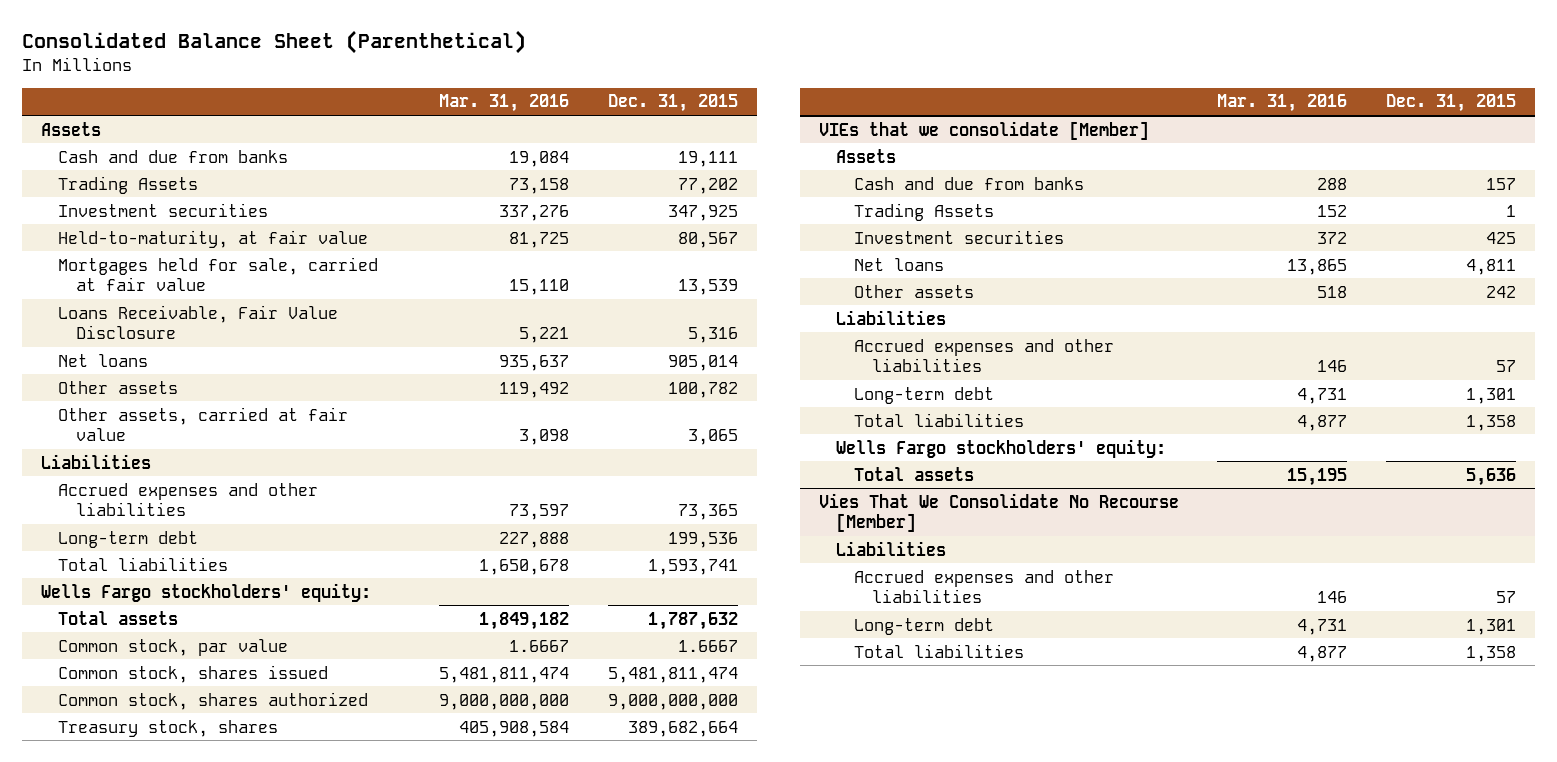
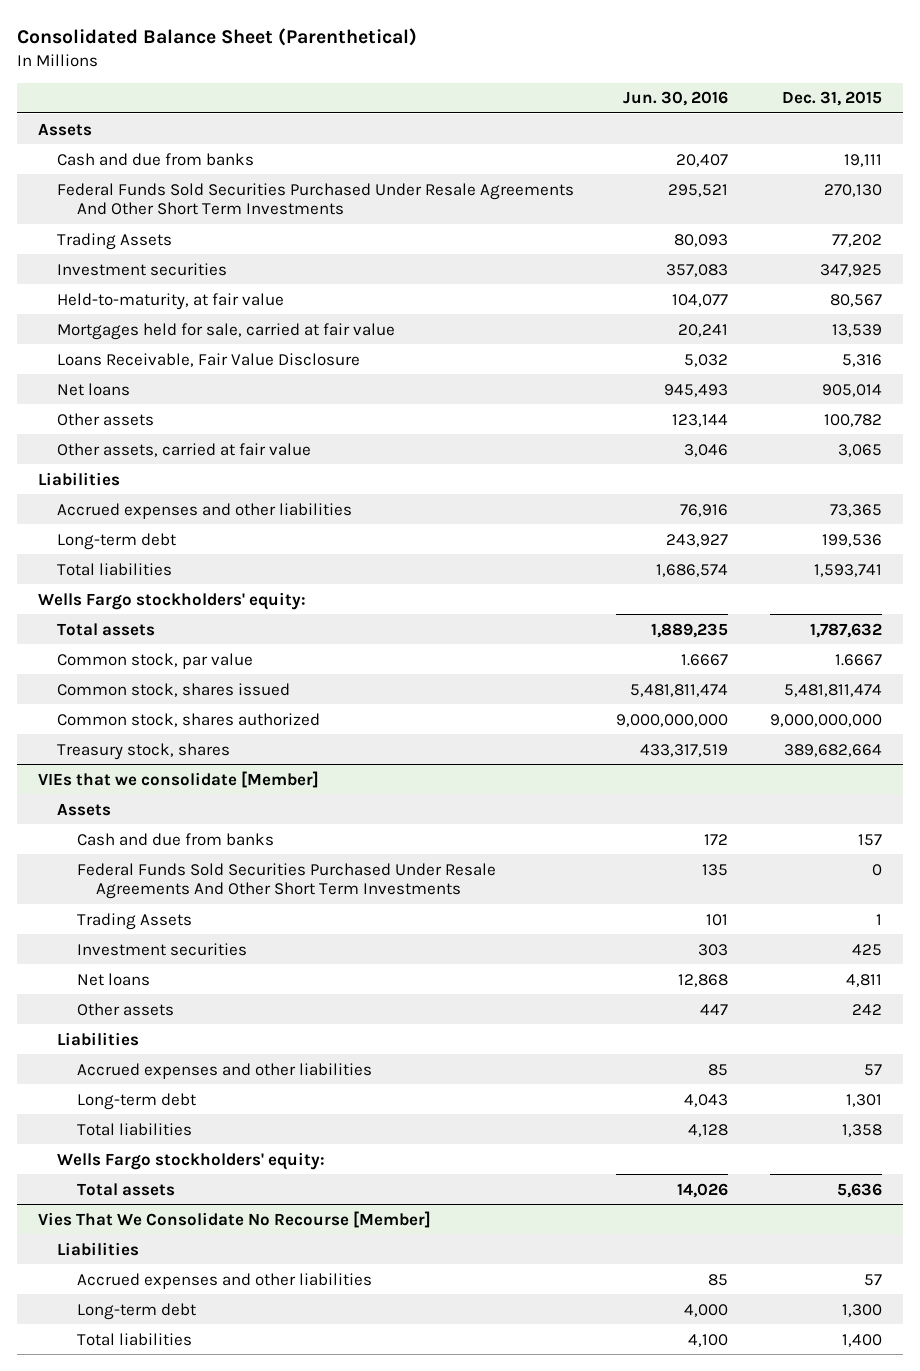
- | Mar. 31, 2016 | Dec. 31, 2015
+ | Jun. 30, 2016 | Dec. 31, 2015
+ Federal Funds Sold Securities Purchased Under Resale Agreements And Other Short Term Investments | 295,521 | 270,130
@ VIEs that we consolidate [Member]
+ Federal Funds Sold Securities Purchased Under Resale Agreements And Other Short Term Investments | 135 | 0
@ Vies That We Consolidate No Recourse [Member]
- Long-term debt | 4,731 | 1,301
- Total liabilities | 4,877 | 1,358
+ Long-term debt | 4,000 | 1,300
+ Total liabilities | 4,100 | 1,400

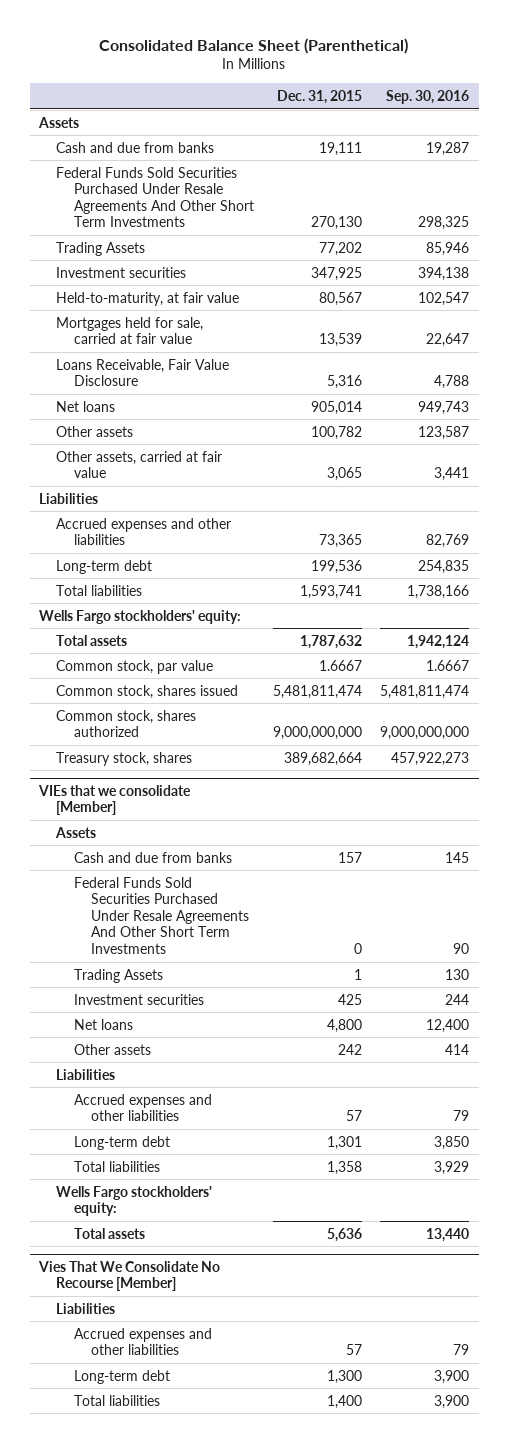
- | Jun. 30, 2016 | Dec. 31, 2015
+ | Dec. 31, 2015 | Sep. 30, 2016
@ VIEs that we consolidate [Member]
- Net loans | 12,868 | 4,811
+ Net loans | 4,800 | 12,400

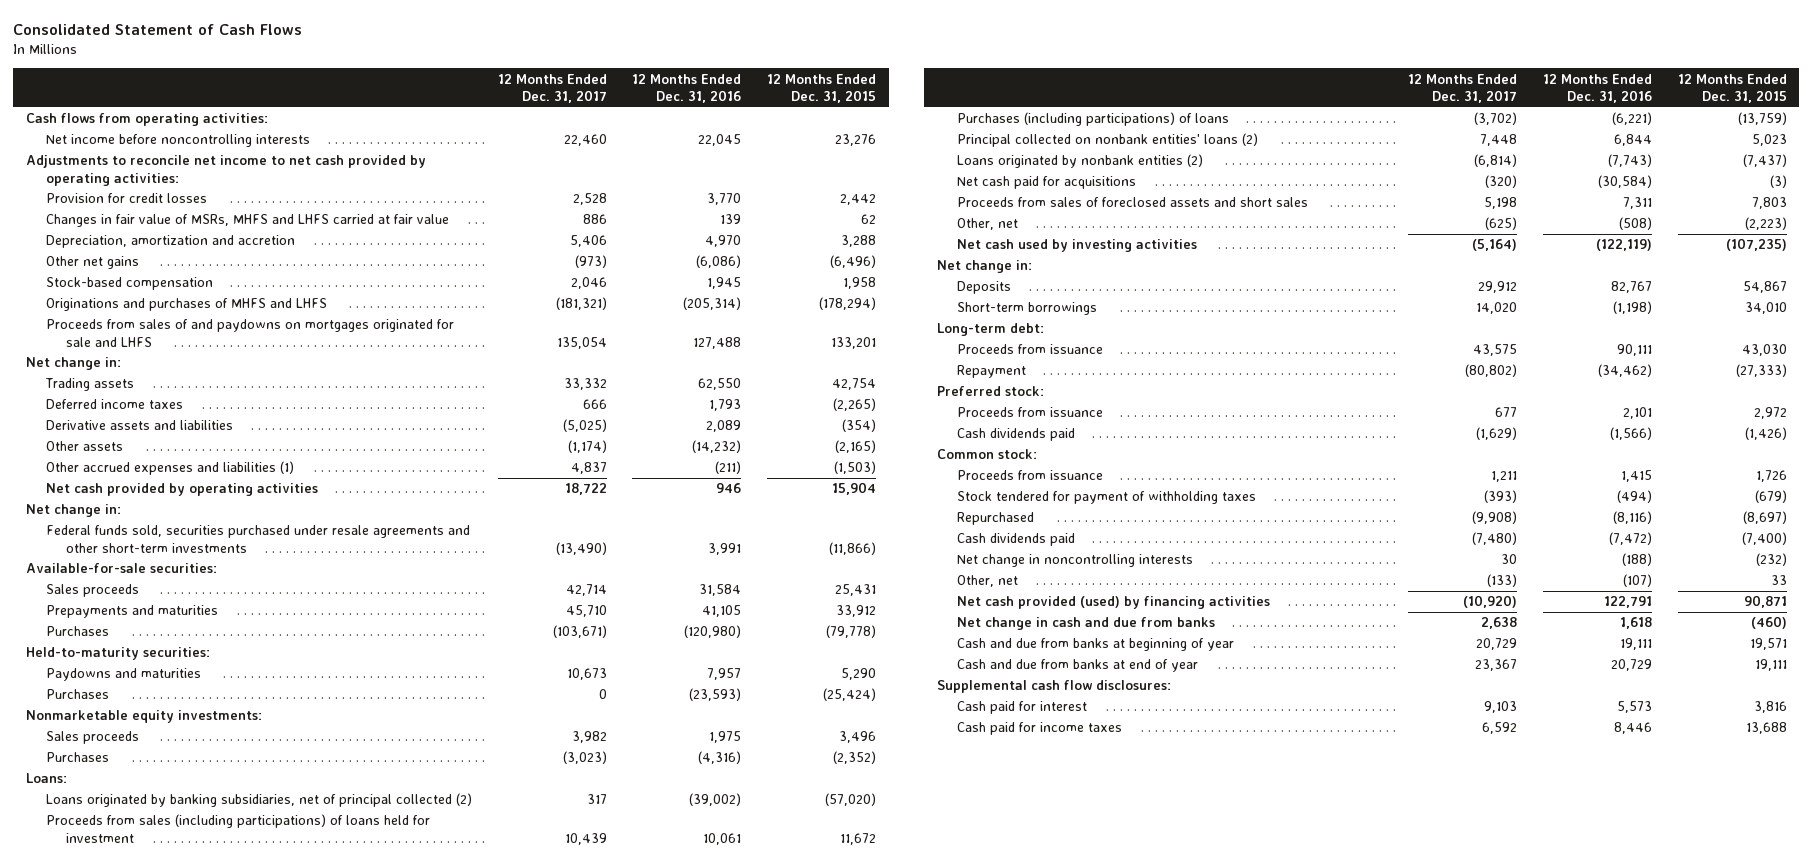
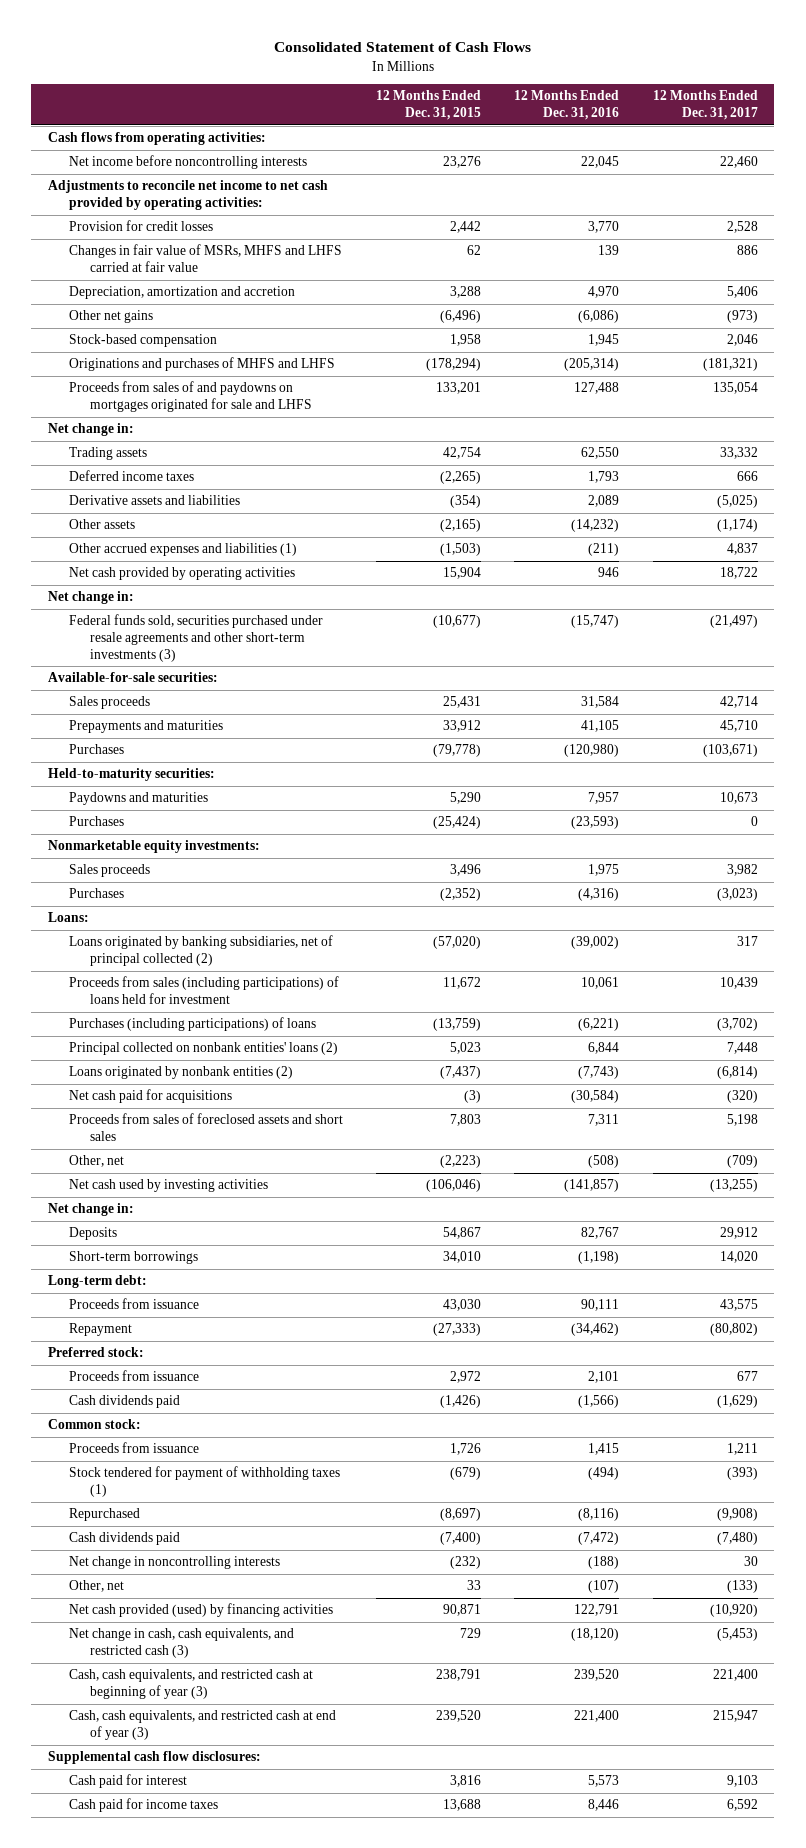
- | 12 Months Ended Dec. 31, 2017 | 12 Months Ended Dec. 31, 2016 | 12 Months Ended Dec. 31, 2015
+ | 12 Months Ended Dec. 31, 2015 | 12 Months Ended Dec. 31, 2016 | 12 Months Ended Dec. 31, 2017
- Federal funds sold, securities purchased under resale agreements and other short-term investments | (13,490) | 3,991 | (11,866)
+ Federal funds sold, securities purchased under resale agreements and other short-term investments (3) | (10,677) | (15,747) | (21,497)
- Other, net | (625) | (508) | (2,223)
- Net cash used by investing activities | (5,164) | (122,119) | (107,235)
+ Other, net | (2,223) | (508) | (709)
+ Net cash used by investing activities | (106,046) | (141,857) | (13,255)
- Stock tendered for payment of withholding taxes | (393) | (494) | (679)
+ Stock tendered for payment of withholding taxes (1) | (679) | (494) | (393)
- Net change in cash and due from banks | 2,638 | 1,618 | (460)
- Cash and due from banks at beginning of year | 20,729 | 19,111 | 19,571
- Cash and due from banks at end of year | 23,367 | 20,729 | 19,111
+ Net change in cash, cash equivalents, and restricted cash (3) | 729 | (18,120) | (5,453)
+ Cash, cash equivalents, and restricted cash at beginning of year (3) | 238,791 | 239,520 | 221,400
+ Cash, cash equivalents, and restricted cash at end of year (3) | 239,520 | 221,400 | 215,947

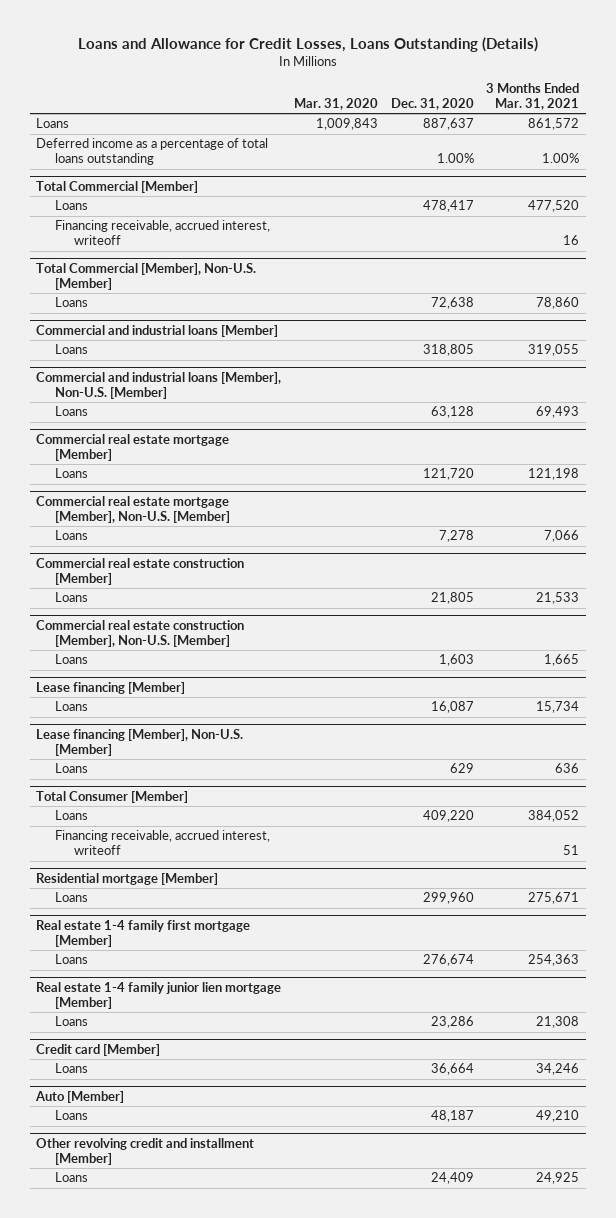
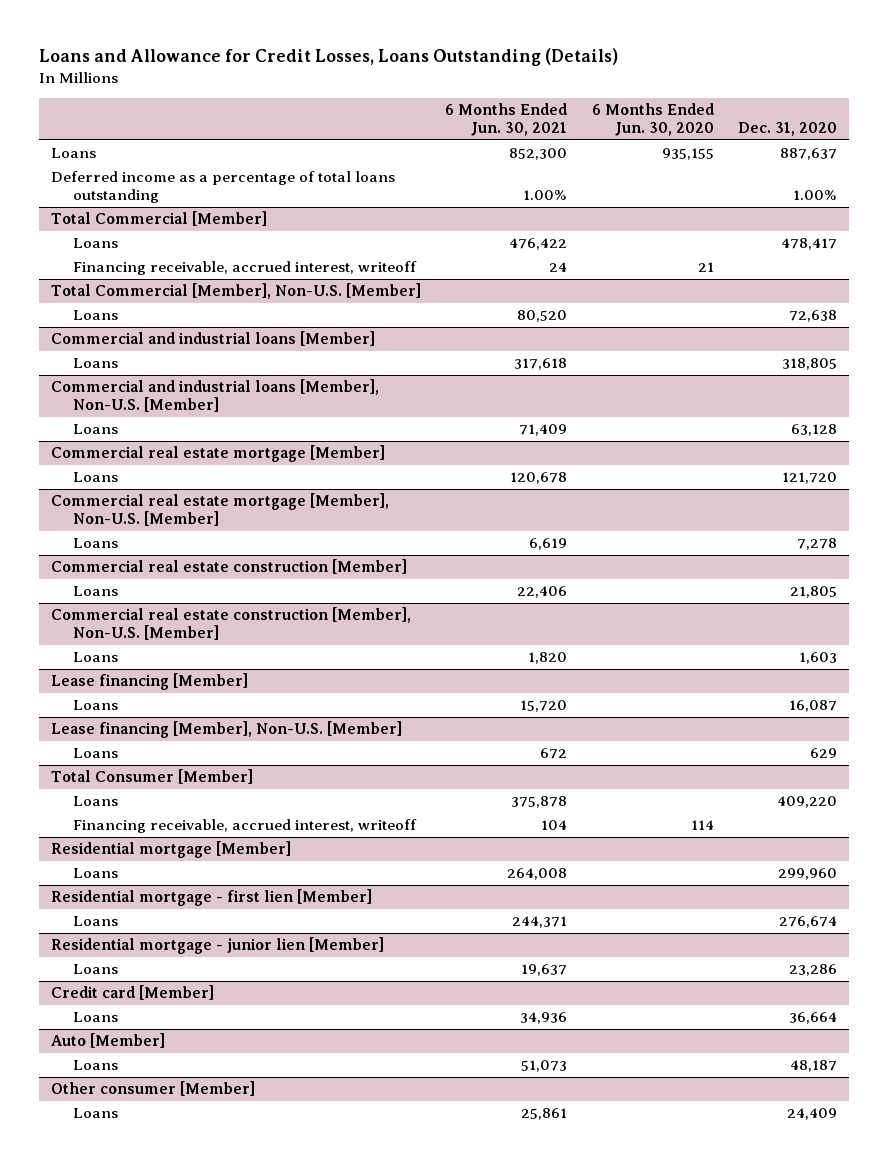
- | Mar. 31, 2020 | Dec. 31, 2020 | 3 Months Ended Mar. 31, 2021
+ | 6 Months Ended Jun. 30, 2021 | 6 Months Ended Jun. 30, 2020 | Dec. 31, 2020
- Real estate 1-4 family first mortgage [Member]
+ Residential mortgage - first lien [Member]
- Real estate 1-4 family junior lien mortgage [Member]
+ Residential mortgage - junior lien [Member]
- Other revolving credit and installment [Member]
+ Other consumer [Member]

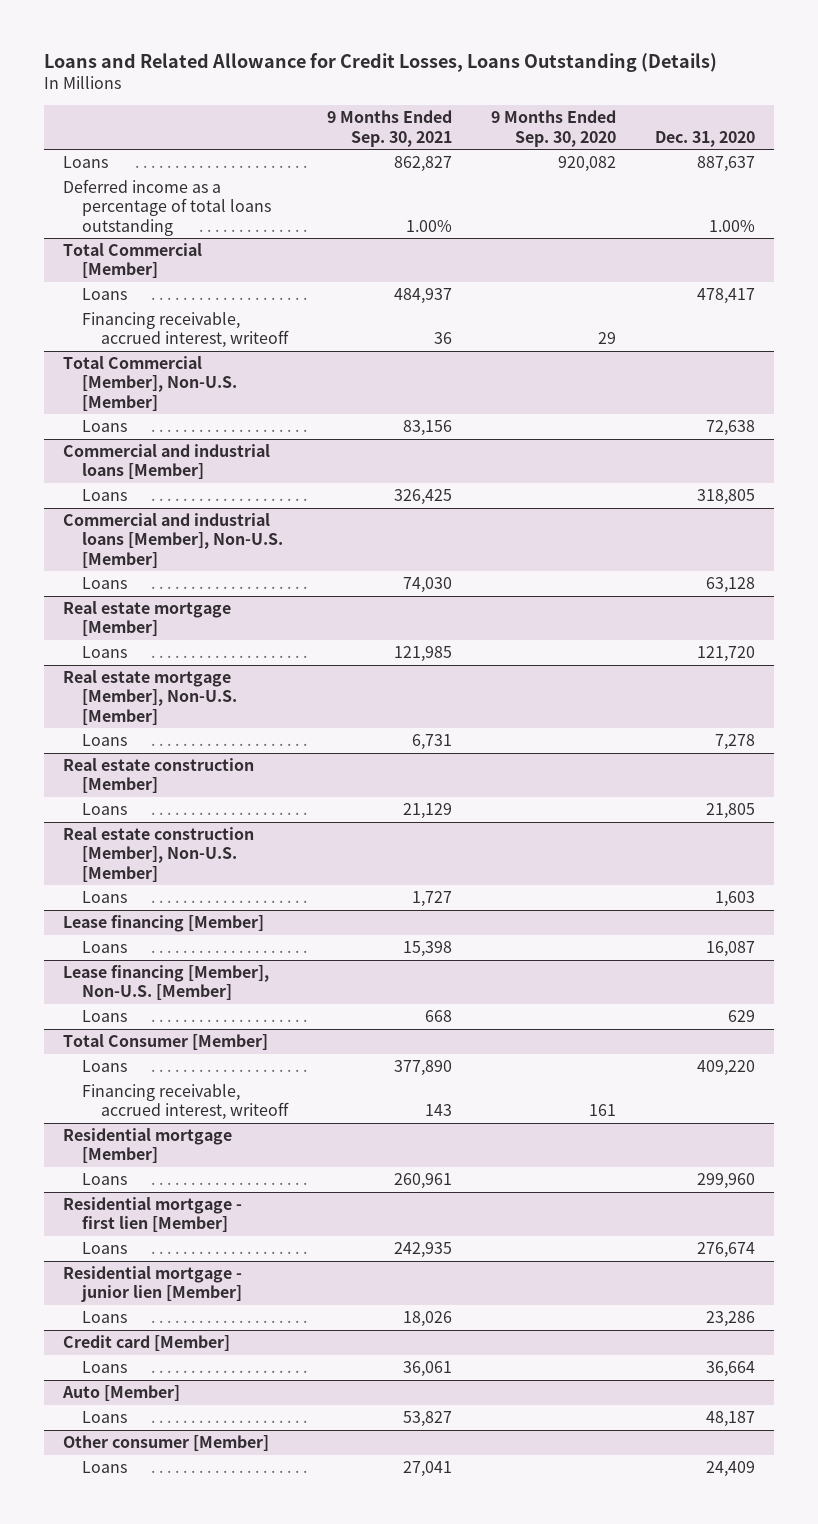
- Loans and Allowance for Credit Losses, Loans Outstanding (Details)
+ Loans and Related Allowance for Credit Losses, Loans Outstanding (Details)
- | 6 Months Ended Jun. 30, 2021 | 6 Months Ended Jun. 30, 2020 | Dec. 31, 2020
+ | 9 Months Ended Sep. 30, 2021 | 9 Months Ended Sep. 30, 2020 | Dec. 31, 2020
- Commercial real estate mortgage [Member]
+ Real estate mortgage [Member]
- Commercial real estate mortgage [Member], Non-U.S. [Member]
+ Real estate mortgage [Member], Non-U.S. [Member]
- Commercial real estate construction [Member]
+ Real estate construction [Member]
- Commercial real estate construction [Member], Non-U.S. [Member]
+ Real estate construction [Member], Non-U.S. [Member]

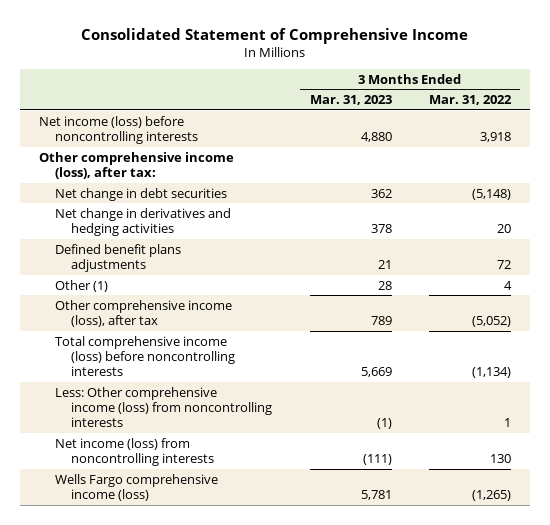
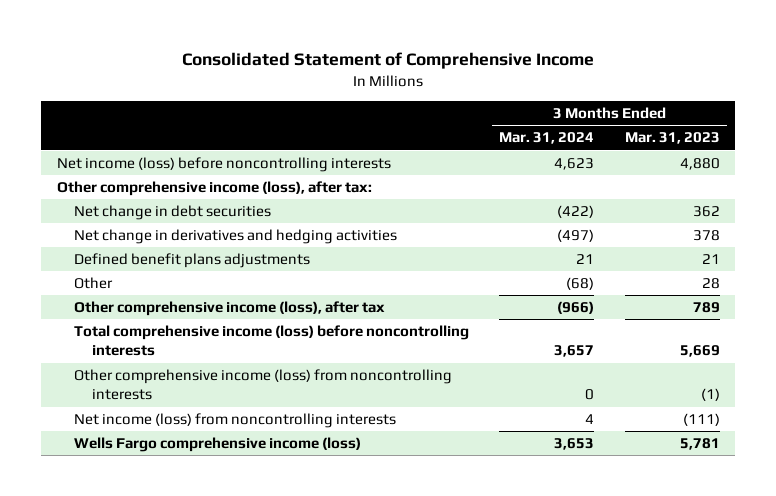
- | 3 Months Ended Mar. 31, 2023 | 3 Months Ended Mar. 31, 2022
+ | 3 Months Ended Mar. 31, 2024 | 3 Months Ended Mar. 31, 2023
- Other (1) | 28 | 4
+ Other | (68) | 28
- Less: Other comprehensive income (loss) from noncontrolling interests | (1) | 1
+ Other comprehensive income (loss) from noncontrolling interests | 0 | (1)

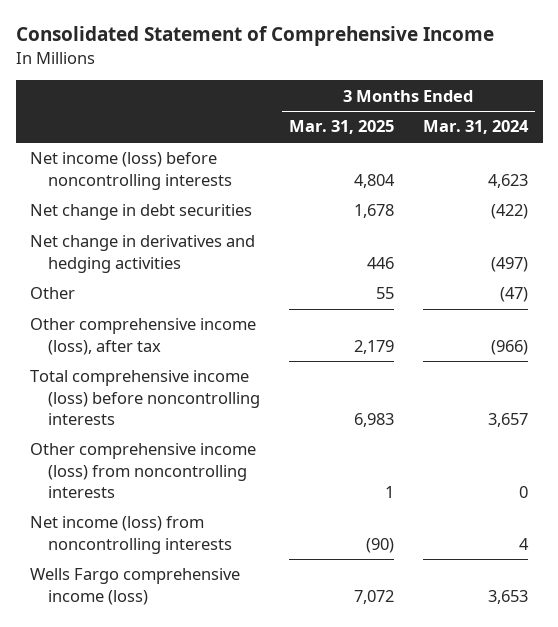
- | 3 Months Ended Mar. 31, 2024 | 3 Months Ended Mar. 31, 2023
+ | 3 Months Ended Mar. 31, 2025 | 3 Months Ended Mar. 31, 2024
- Other comprehensive income (loss), after tax:
- Defined benefit plans adjustments | 21 | 21
- Other | (68) | 28
+ Other | 55 | (47)

